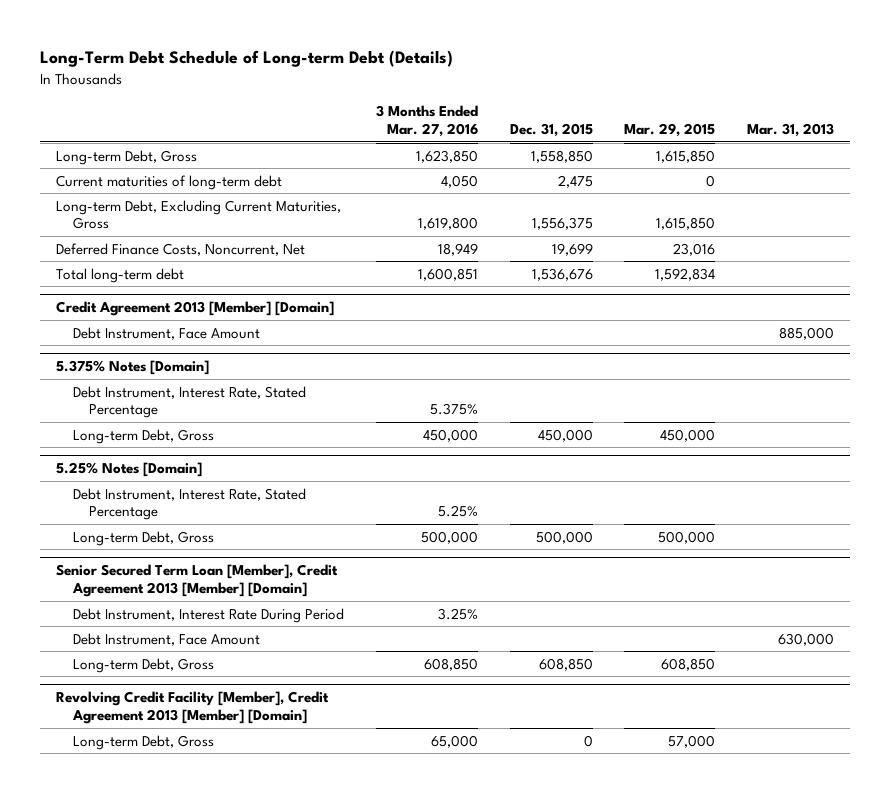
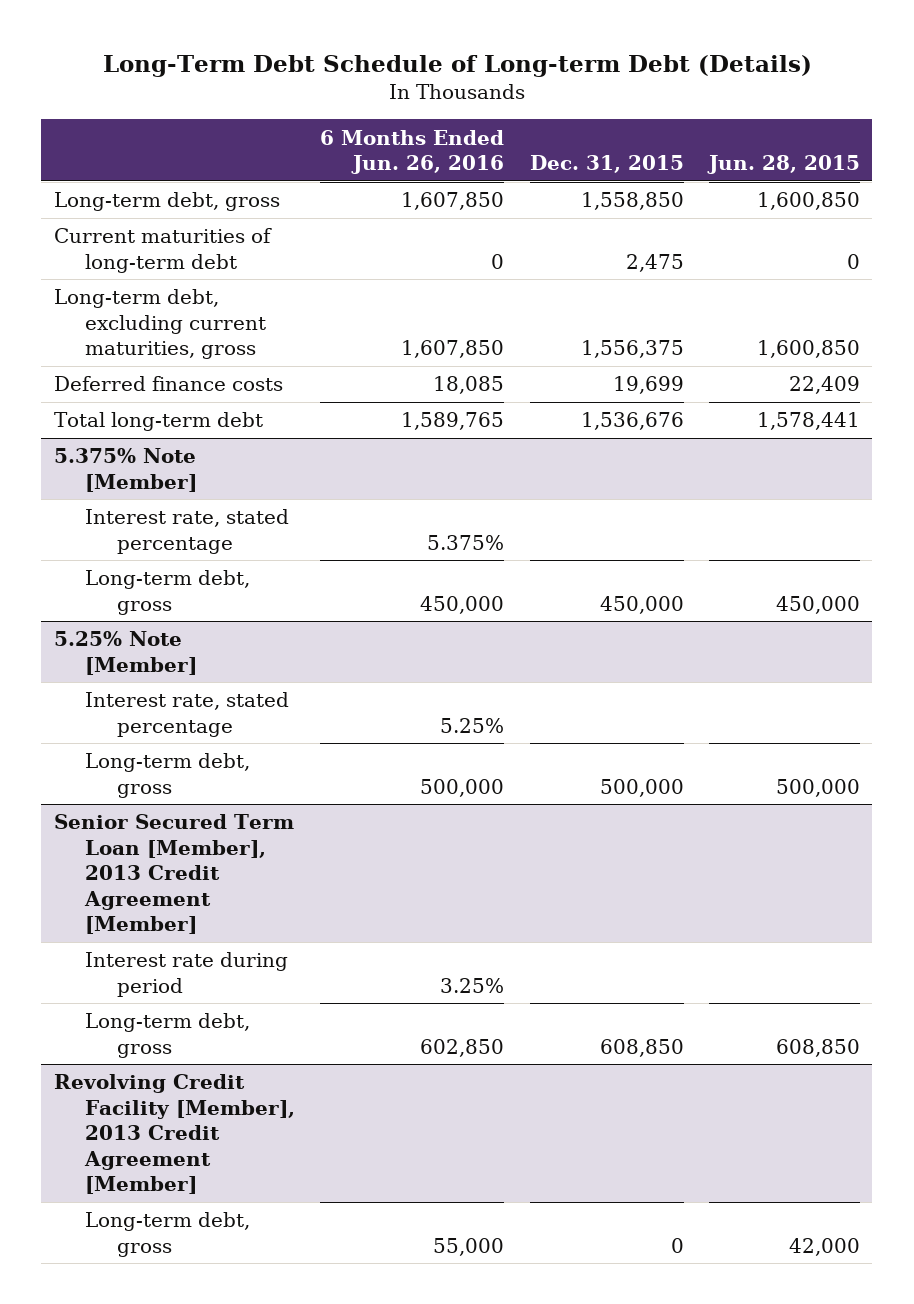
- | 3 Months Ended Mar. 27, 2016 | Dec. 31, 2015 | Mar. 29, 2015 | Mar. 31, 2013
+ | 6 Months Ended Jun. 26, 2016 | Dec. 31, 2015 | Jun. 28, 2015
- Long-term Debt, Gross | 1,623,850 | 1,558,850 | 1,615,850 |
+ Long-term debt, gross | 1,607,850 | 1,558,850 | 1,600,850
- Long-term Debt, Excluding Current Maturities, Gross | 1,619,800 | 1,556,375 | 1,615,850 |
- Deferred Finance Costs, Noncurrent, Net | 18,949 | 19,699 | 23,016 |
+ Long-term debt, excluding current maturities, gross | 1,607,850 | 1,556,375 | 1,600,850
+ Deferred finance costs | 18,085 | 19,699 | 22,409
- Credit Agreement 2013 [Member] [Domain]
- Debt Instrument, Face Amount | | | | 885,000
- 5.375% Notes [Domain]
- Debt Instrument, Interest Rate, Stated Percentage | 5.375% | | |
- Long-term Debt, Gross | 450,000 | 450,000 | 450,000 |
- 5.25% Notes [Domain]
- Debt Instrument, Interest Rate, Stated Percentage | 5.25% | | |
- Long-term Debt, Gross | 500,000 | 500,000 | 500,000 |
- Senior Secured Term Loan [Member], Credit Agreement 2013 [Member] [Domain]
- Debt Instrument, Interest Rate During Period | 3.25% | | |
- Debt Instrument, Face Amount | | | | 630,000
- Long-term Debt, Gross | 608,850 | 608,850 | 608,850 |
- Revolving Credit Facility [Member], Credit Agreement 2013 [Member] [Domain]
- Long-term Debt, Gross | 65,000 | 0 | 57,000 |
+ 5.375% Note [Member]
+ Interest rate, stated percentage | 5.375% | |
+ Long-term debt, gross | 450,000 | 450,000 | 450,000
+ 5.25% Note [Member]
+ Interest rate, stated percentage | 5.25% | |
+ Long-term debt, gross | 500,000 | 500,000 | 500,000
+ Senior Secured Term Loan [Member], 2013 Credit Agreement [Member]
+ Interest rate during period | 3.25% | |
+ Long-term debt, gross | 602,850 | 608,850 | 608,850
+ Revolving Credit Facility [Member], 2013 Credit Agreement [Member]
+ Long-term debt, gross | 55,000 | 0 | 42,000

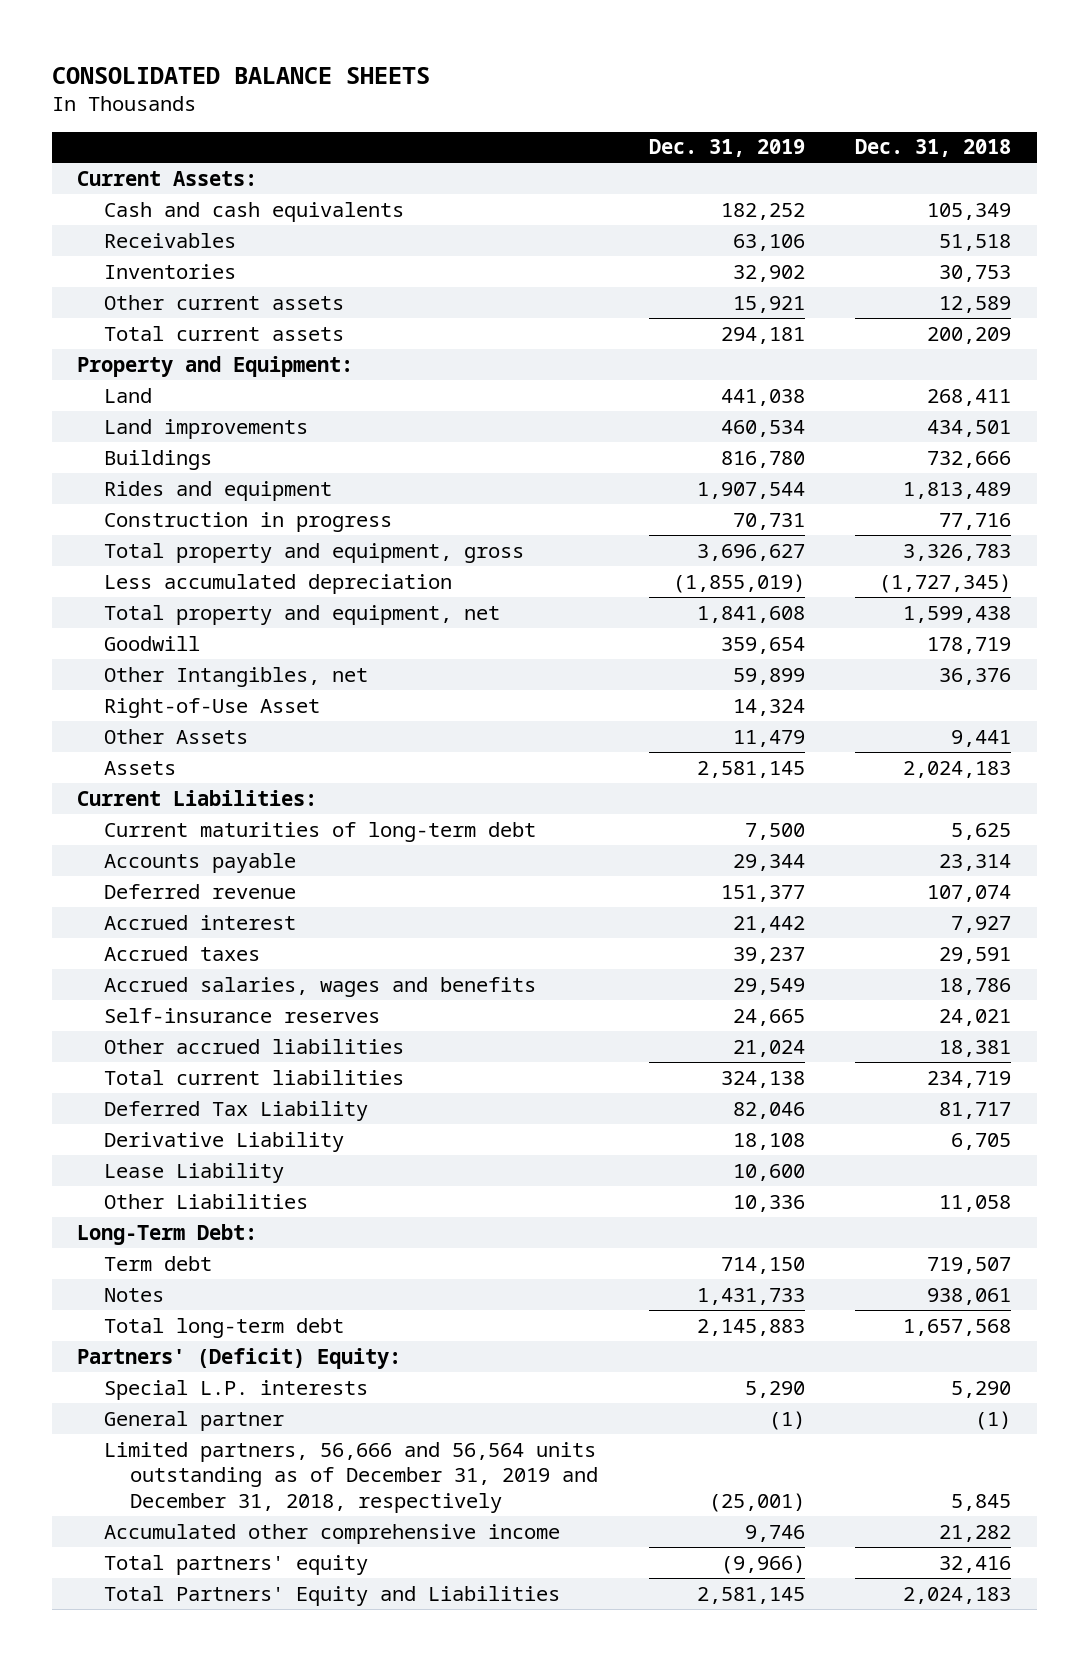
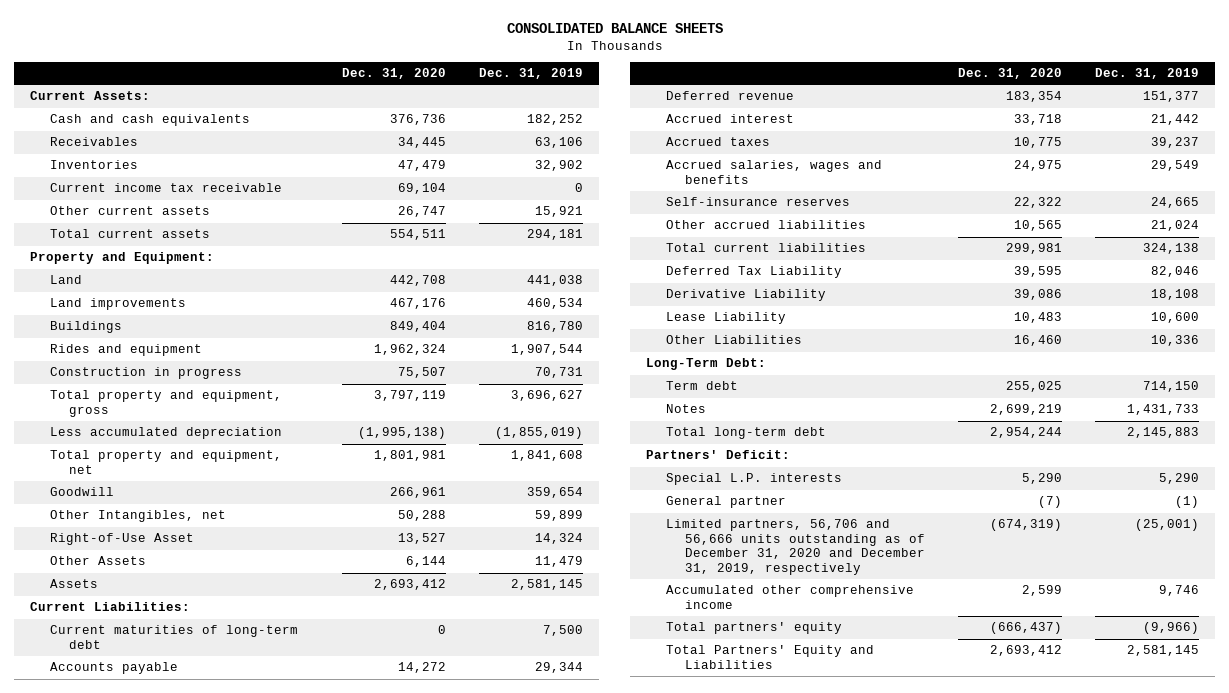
- | Dec. 31, 2019 | Dec. 31, 2018
+ | Dec. 31, 2020 | Dec. 31, 2019
+ Current income tax receivable | 69,104 | 0
- Partners' (Deficit) Equity:
+ Partners' Deficit:
- Limited partners, 56,666 and 56,564 units outstanding as of December 31, 2019 and December 31, 2018, respectively | (25,001) | 5,845
+ Limited partners, 56,706 and 56,666 units outstanding as of December 31, 2020 and December 31, 2019, respectively | (674,319) | (25,001)

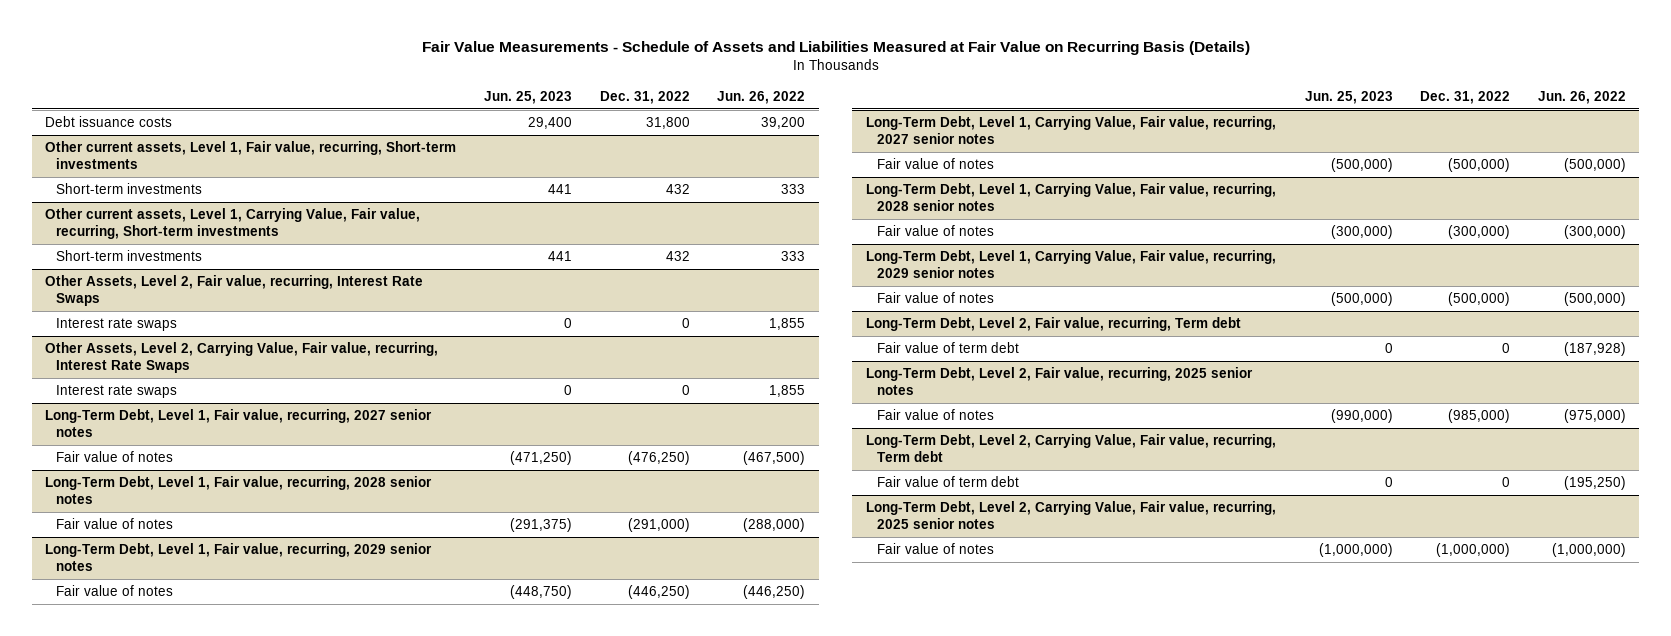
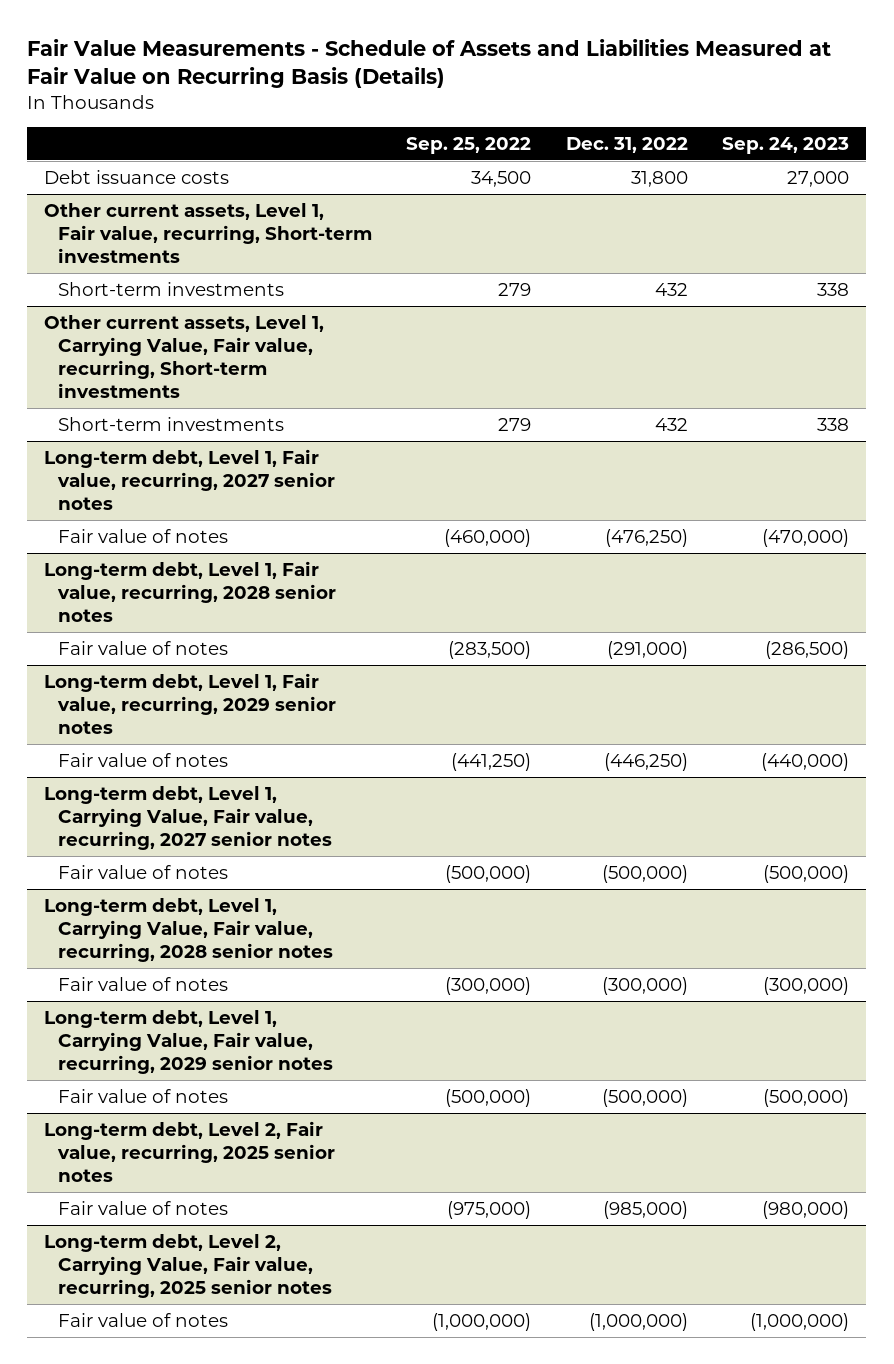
- | Jun. 25, 2023 | Dec. 31, 2022 | Jun. 26, 2022
+ | Sep. 25, 2022 | Dec. 31, 2022 | Sep. 24, 2023
- Other Assets, Level 2, Fair value, recurring, Interest Rate Swaps
- Interest rate swaps | 0 | 0 | 1,855
- Other Assets, Level 2, Carrying Value, Fair value, recurring, Interest Rate Swaps
- Interest rate swaps | 0 | 0 | 1,855
- Long-Term Debt, Level 1, Fair value, recurring, 2027 senior notes
+ Long-term debt, Level 1, Fair value, recurring, 2027 senior notes
- Long-Term Debt, Level 1, Fair value, recurring, 2028 senior notes
+ Long-term debt, Level 1, Fair value, recurring, 2028 senior notes
- Long-Term Debt, Level 1, Fair value, recurring, 2029 senior notes
+ Long-term debt, Level 1, Fair value, recurring, 2029 senior notes
- Long-Term Debt, Level 1, Carrying Value, Fair value, recurring, 2027 senior notes
+ Long-term debt, Level 1, Carrying Value, Fair value, recurring, 2027 senior notes
- Long-Term Debt, Level 1, Carrying Value, Fair value, recurring, 2028 senior notes
+ Long-term debt, Level 1, Carrying Value, Fair value, recurring, 2028 senior notes
- Long-Term Debt, Level 1, Carrying Value, Fair value, recurring, 2029 senior notes
+ Long-term debt, Level 1, Carrying Value, Fair value, recurring, 2029 senior notes
- Long-Term Debt, Level 2, Fair value, recurring, Term debt
- Fair value of term debt | 0 | 0 | (187,928)
- Long-Term Debt, Level 2, Fair value, recurring, 2025 senior notes
+ Long-term debt, Level 2, Fair value, recurring, 2025 senior notes
- Long-Term Debt, Level 2, Carrying Value, Fair value, recurring, Term debt
- Fair value of term debt | 0 | 0 | (195,250)
- Long-Term Debt, Level 2, Carrying Value, Fair value, recurring, 2025 senior notes
+ Long-term debt, Level 2, Carrying Value, Fair value, recurring, 2025 senior notes

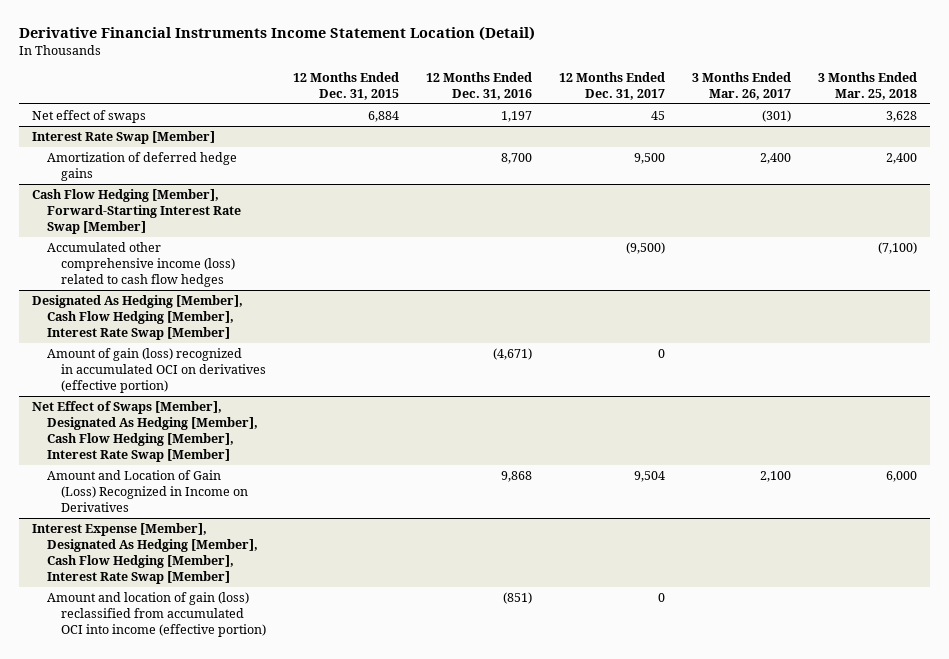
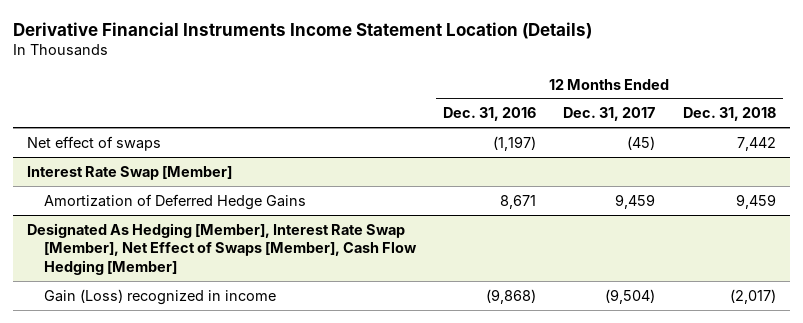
- Derivative Financial Instruments Income Statement Location (Detail)
+ Derivative Financial Instruments Income Statement Location (Details)
- | 12 Months Ended Dec. 31, 2015 | 12 Months Ended Dec. 31, 2016 | 12 Months Ended Dec. 31, 2017 | 3 Months Ended Mar. 26, 2017 | 3 Months Ended Mar. 25, 2018
+ | 12 Months Ended Dec. 31, 2016 | 12 Months Ended Dec. 31, 2017 | 12 Months Ended Dec. 31, 2018
- Net effect of swaps | 6,884 | 1,197 | 45 | (301) | 3,628
+ Net effect of swaps | (1,197) | (45) | 7,442
@ Interest Rate Swap [Member]
- Amortization of deferred hedge gains | | 8,700 | 9,500 | 2,400 | 2,400
- Cash Flow Hedging [Member], Forward-Starting Interest Rate Swap [Member]
- Accumulated other comprehensive income (loss) related to cash flow hedges | | | (9,500) | | (7,100)
- Designated As Hedging [Member], Cash Flow Hedging [Member], Interest Rate Swap [Member]
- Amount of gain (loss) recognized in accumulated OCI on derivatives (effective portion) | | (4,671) | 0 | |
- Net Effect of Swaps [Member], Designated As Hedging [Member], Cash Flow Hedging [Member], Interest Rate Swap [Member]
- Amount and Location of Gain (Loss) Recognized in Income on Derivatives | | 9,868 | 9,504 | 2,100 | 6,000
- Interest Expense [Member], Designated As Hedging [Member], Cash Flow Hedging [Member], Interest Rate Swap [Member]
- Amount and location of gain (loss) reclassified from accumulated OCI into income (effective portion) | | (851) | 0 | |
@ Interest Rate Swap [Member]
+ Amortization of Deferred Hedge Gains | 8,671 | 9,459 | 9,459
+ Designated As Hedging [Member], Interest Rate Swap [Member], Net Effect of Swaps [Member], Cash Flow Hedging [Member]
+ Gain (Loss) recognized in income | (9,868) | (9,504) | (2,017)

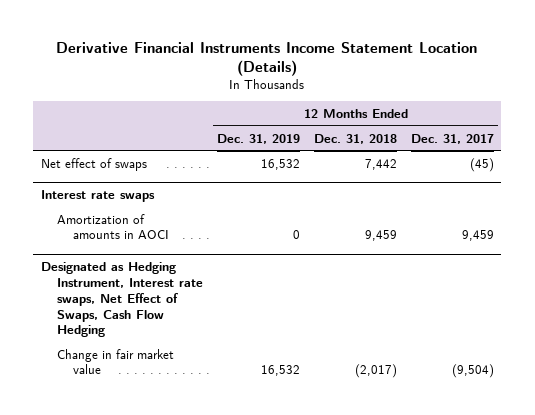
- | 12 Months Ended Dec. 31, 2016 | 12 Months Ended Dec. 31, 2017 | 12 Months Ended Dec. 31, 2018
+ | 12 Months Ended Dec. 31, 2019 | 12 Months Ended Dec. 31, 2018 | 12 Months Ended Dec. 31, 2017
- Interest Rate Swap [Member]
- Amortization of Deferred Hedge Gains | 8,671 | 9,459 | 9,459
- Designated As Hedging [Member], Interest Rate Swap [Member], Net Effect of Swaps [Member], Cash Flow Hedging [Member]
- Gain (Loss) recognized in income | (9,868) | (9,504) | (2,017)
+ Interest rate swaps
+ Amortization of amounts in AOCI | 0 | 9,459 | 9,459
+ Designated as Hedging Instrument, Interest rate swaps, Net Effect of Swaps, Cash Flow Hedging
+ Change in fair market value | 16,532 | (2,017) | (9,504)

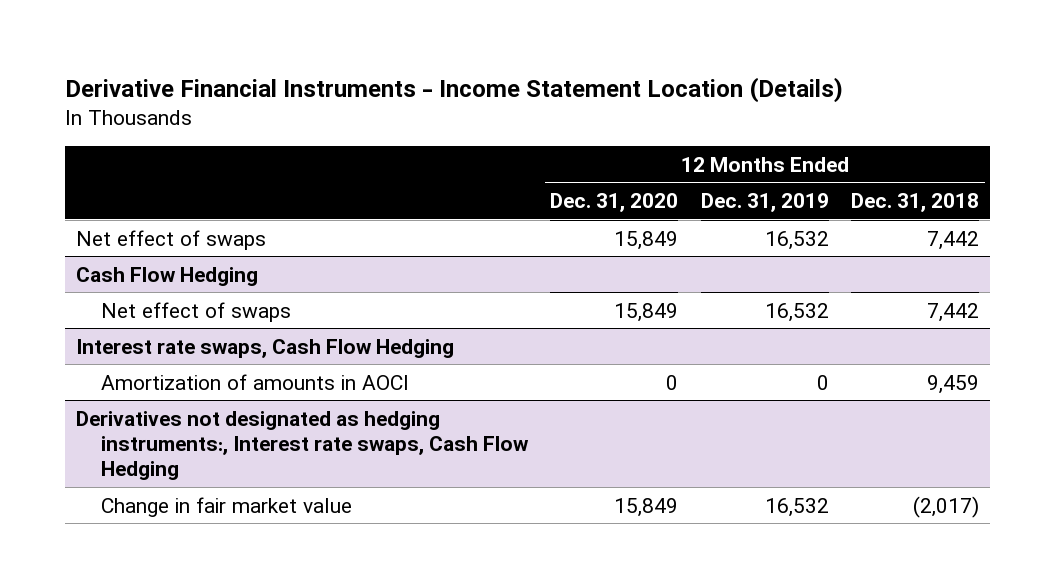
- Derivative Financial Instruments Income Statement Location (Details)
+ Derivative Financial Instruments - Income Statement Location (Details)
- | 12 Months Ended Dec. 31, 2019 | 12 Months Ended Dec. 31, 2018 | 12 Months Ended Dec. 31, 2017
+ | 12 Months Ended Dec. 31, 2020 | 12 Months Ended Dec. 31, 2019 | 12 Months Ended Dec. 31, 2018
- Interest rate swaps
+ Cash Flow Hedging
+ Net effect of swaps | 15,849 | 16,532 | 7,442
+ Interest rate swaps, Cash Flow Hedging
- Designated as Hedging Instrument, Interest rate swaps, Net Effect of Swaps, Cash Flow Hedging
+ Derivatives not designated as hedging instruments:, Interest rate swaps, Cash Flow Hedging

